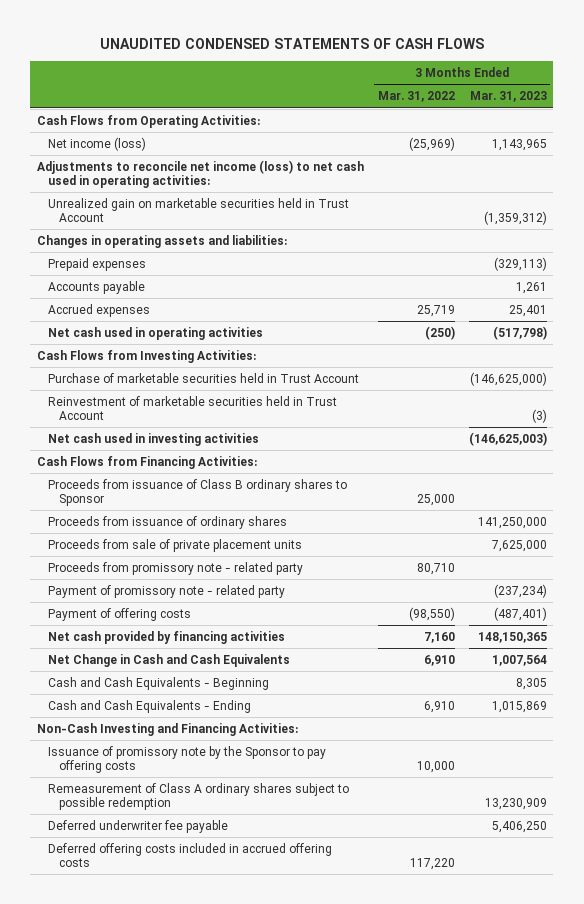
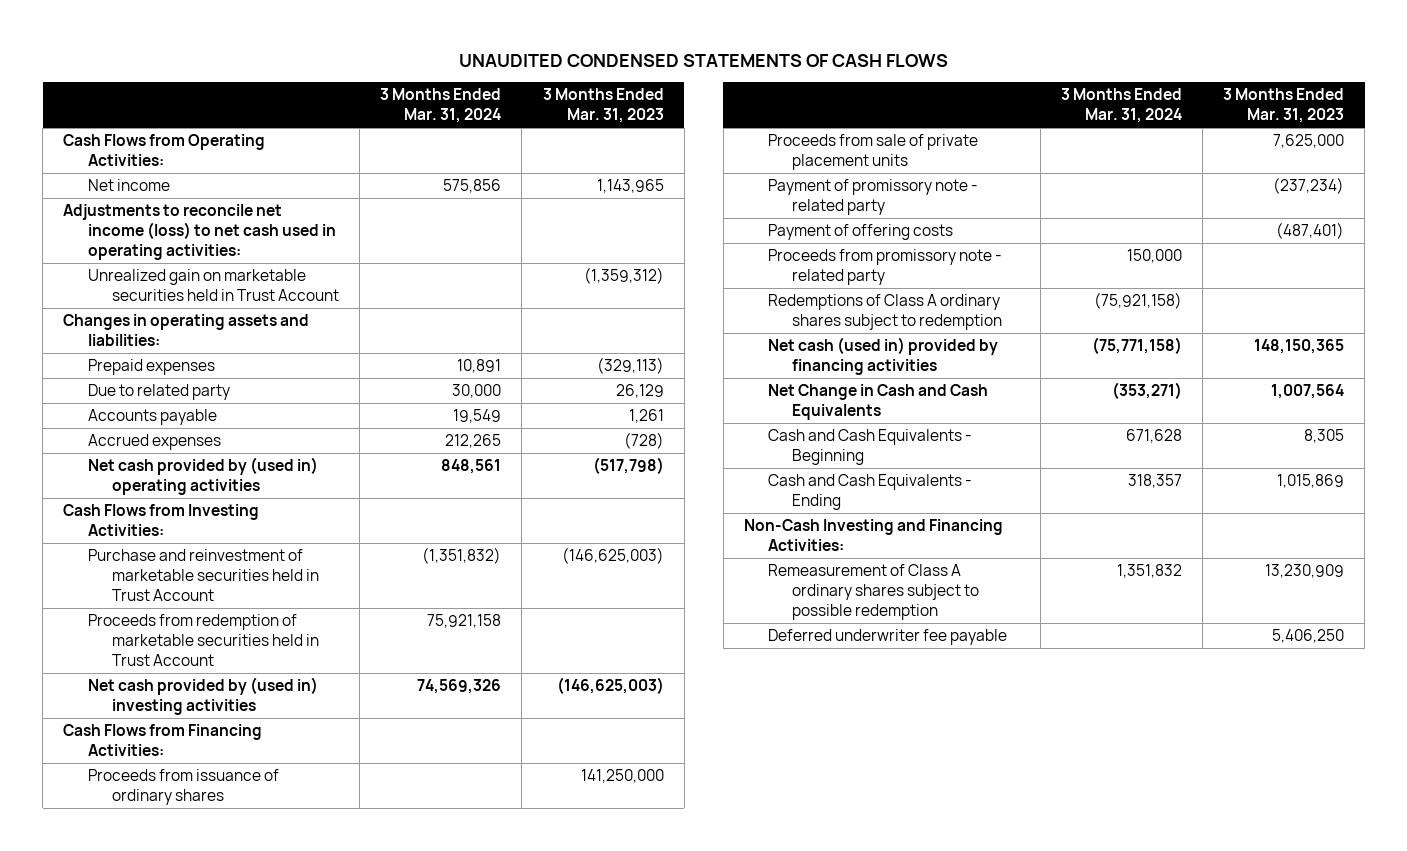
- | 3 Months Ended Mar. 31, 2022 | 3 Months Ended Mar. 31, 2023
+ | 3 Months Ended Mar. 31, 2024 | 3 Months Ended Mar. 31, 2023
- Net income (loss) | (25,969) | 1,143,965
+ Net income | 575,856 | 1,143,965
+ Due to related party | 30,000 | 26,129
- Accrued expenses | 25,719 | 25,401
- Net cash used in operating activities | (250) | (517,798)
+ Accrued expenses | 212,265 | (728)
+ Net cash provided by (used in) operating activities | 848,561 | (517,798)
- Purchase of marketable securities held in Trust Account | | (146,625,000)
- Reinvestment of marketable securities held in Trust Account | | (3)
- Net cash used in investing activities | | (146,625,003)
+ Purchase and reinvestment of marketable securities held in Trust Account | (1,351,832) | (146,625,003)
+ Proceeds from redemption of marketable securities held in Trust Account | 75,921,158 |
+ Net cash provided by (used in) investing activities | 74,569,326 | (146,625,003)
- Proceeds from issuance of Class B ordinary shares to Sponsor | 25,000 |
- Net cash provided by financing activities | 7,160 | 148,150,365
moved down: Proceeds from promissory note - related party | 150,000 |
+ Redemptions of Class A ordinary shares subject to redemption | (75,921,158) |
+ Net cash (used in) provided by financing activities | (75,771,158) | 148,150,365
- Issuance of promissory note by the Sponsor to pay offering costs | 10,000 |
- Deferred offering costs included in accrued offering costs | 117,220 |

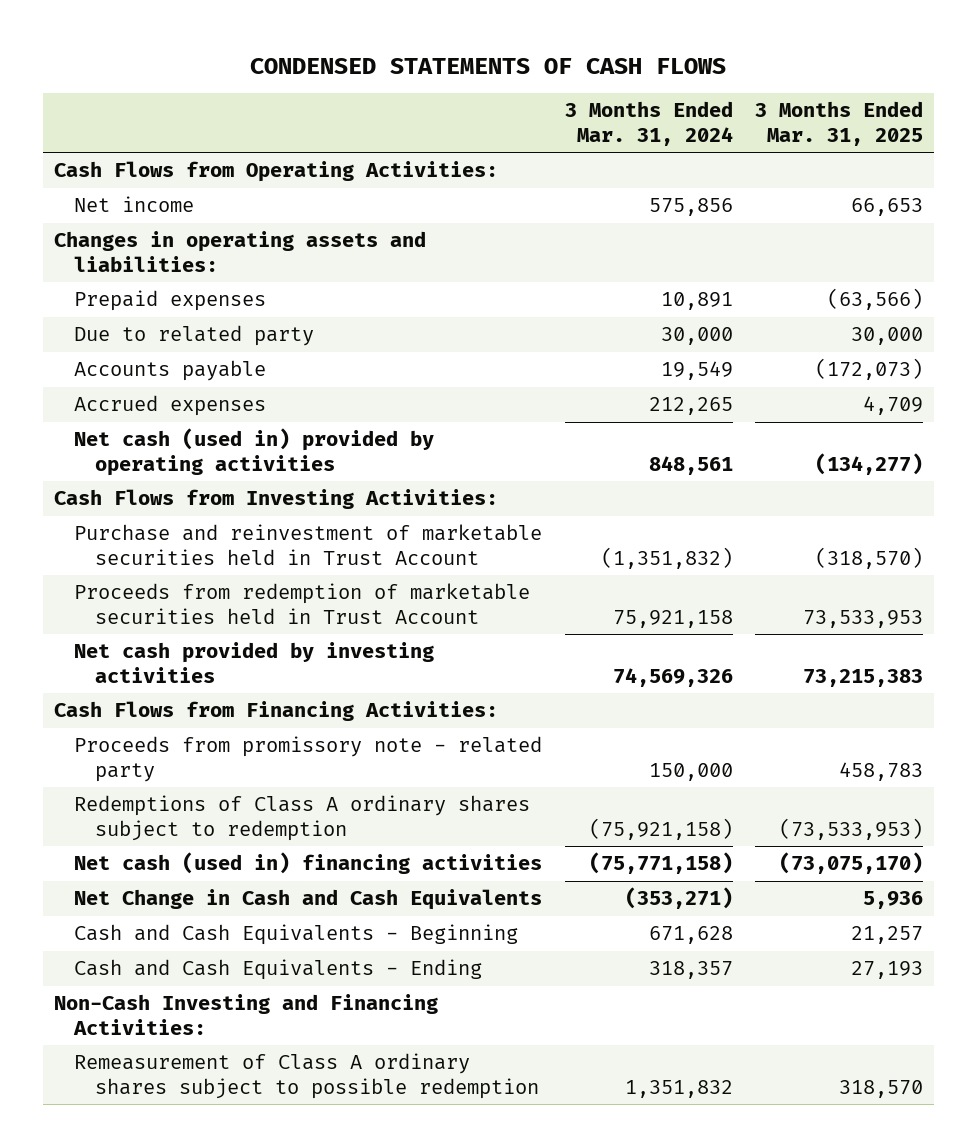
- UNAUDITED CONDENSED STATEMENTS OF CASH FLOWS
+ CONDENSED STATEMENTS OF CASH FLOWS
- | 3 Months Ended Mar. 31, 2024 | 3 Months Ended Mar. 31, 2023
+ | 3 Months Ended Mar. 31, 2024 | 3 Months Ended Mar. 31, 2025
- Adjustments to reconcile net income (loss) to net cash used in operating activities:
- Unrealized gain on marketable securities held in Trust Account | | (1,359,312)
- Net cash provided by (used in) operating activities | 848,561 | (517,798)
+ Net cash (used in) provided by operating activities | 848,561 | (134,277)
- Net cash provided by (used in) investing activities | 74,569,326 | (146,625,003)
+ Net cash provided by investing activities | 74,569,326 | 73,215,383
- Proceeds from issuance of ordinary shares | | 141,250,000
- Proceeds from sale of private placement units | | 7,625,000
- Payment of promissory note - related party | | (237,234)
- Payment of offering costs | | (487,401)
- Net cash (used in) provided by financing activities | (75,771,158) | 148,150,365
+ Net cash (used in) financing activities | (75,771,158) | (73,075,170)
- Deferred underwriter fee payable | | 5,406,250

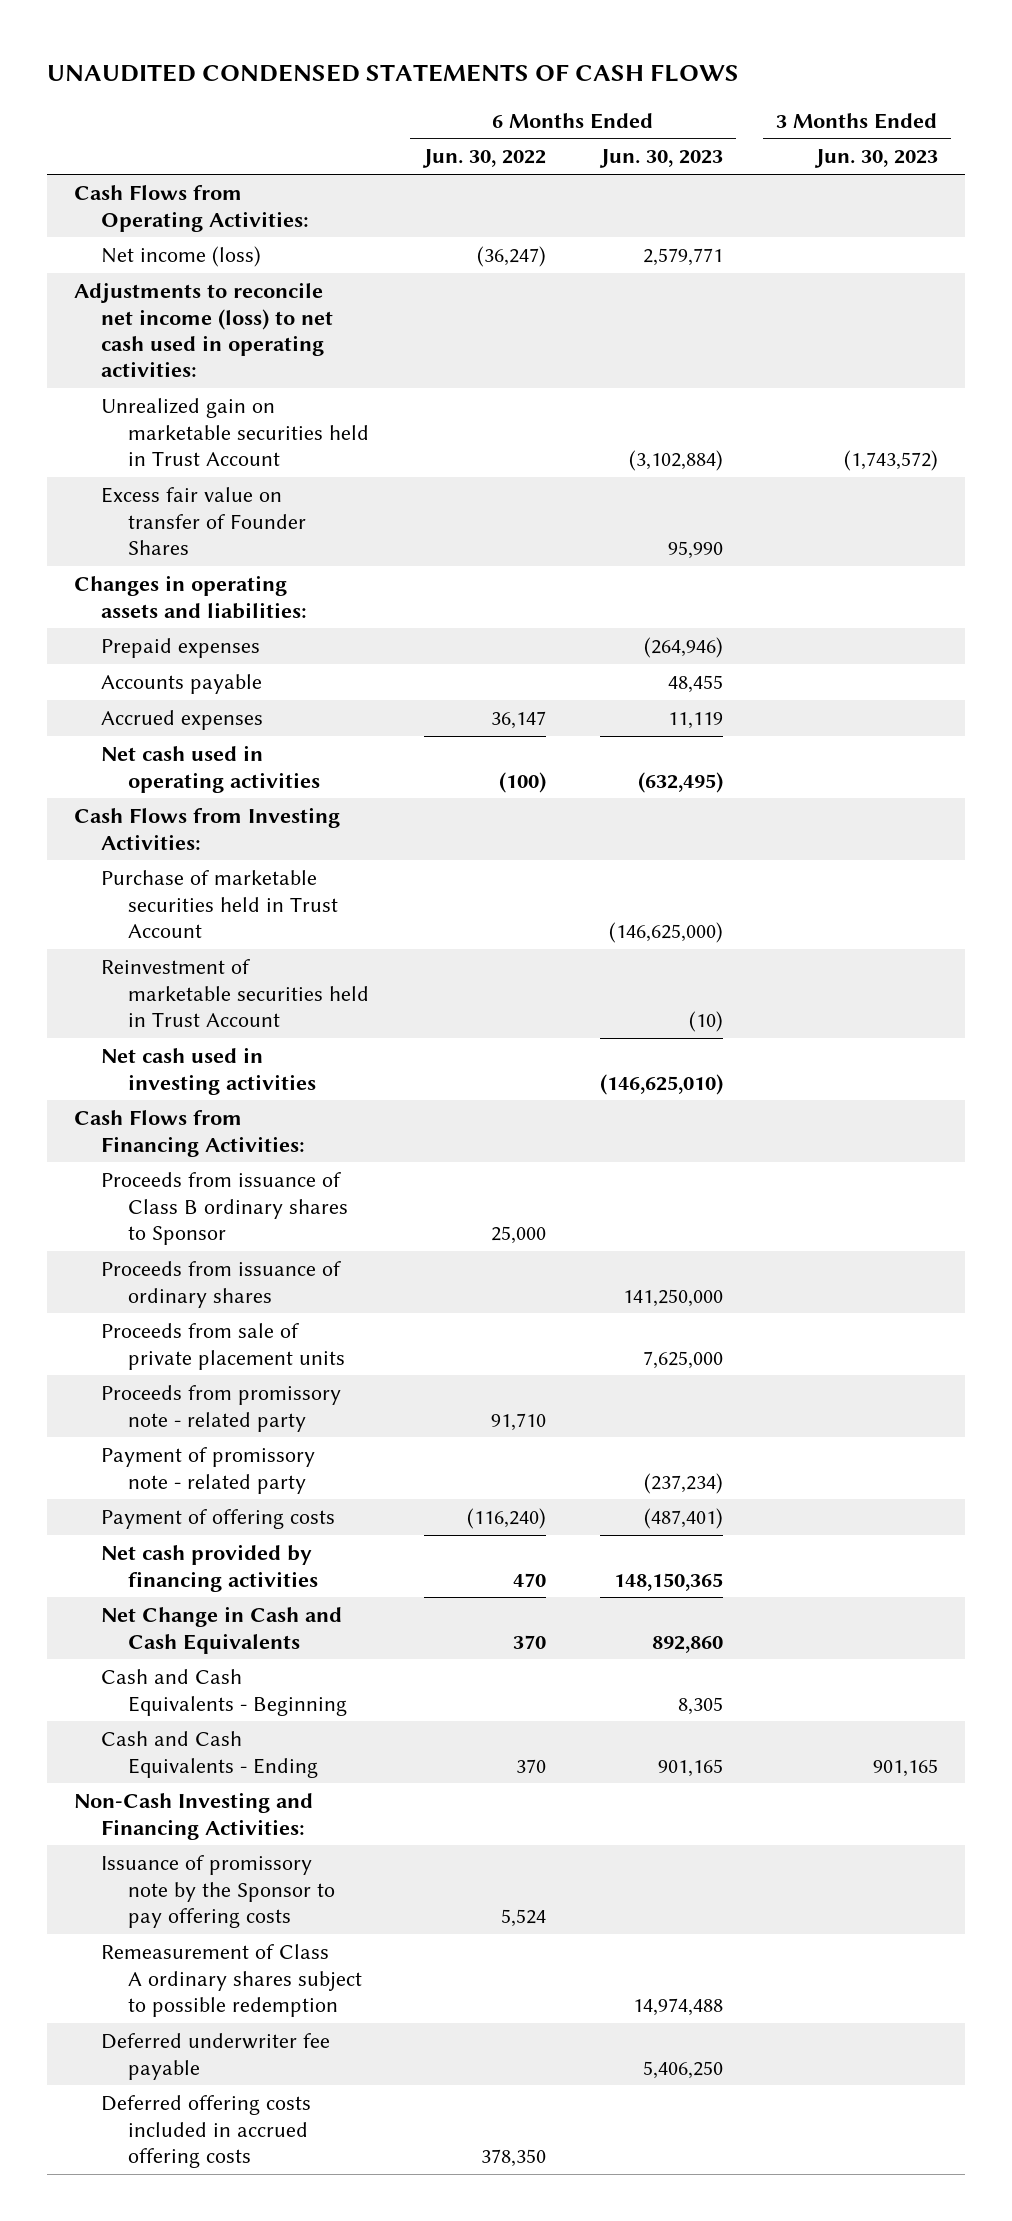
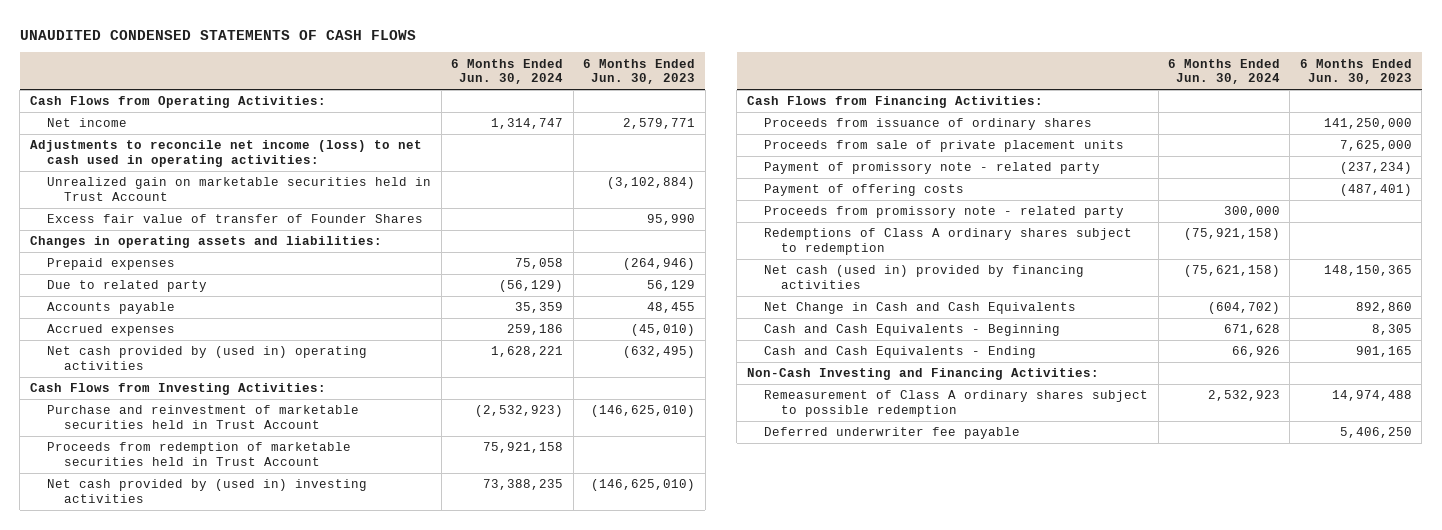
- | 6 Months Ended Jun. 30, 2022 | 6 Months Ended Jun. 30, 2023 | 3 Months Ended Jun. 30, 2023
+ | 6 Months Ended Jun. 30, 2024 | 6 Months Ended Jun. 30, 2023
- Net income (loss) | (36,247) | 2,579,771 |
+ Net income | 1,314,747 | 2,579,771
- Excess fair value on transfer of Founder Shares | | 95,990 |
+ Excess fair value of transfer of Founder Shares | | 95,990
+ Due to related party | (56,129) | 56,129
- Accrued expenses | 36,147 | 11,119 |
- Net cash used in operating activities | (100) | (632,495) |
+ Accrued expenses | 259,186 | (45,010)
+ Net cash provided by (used in) operating activities | 1,628,221 | (632,495)
- Purchase of marketable securities held in Trust Account | | (146,625,000) |
- Reinvestment of marketable securities held in Trust Account | | (10) |
- Net cash used in investing activities | | (146,625,010) |
+ Purchase and reinvestment of marketable securities held in Trust Account | (2,532,923) | (146,625,010)
+ Proceeds from redemption of marketable securities held in Trust Account | 75,921,158 |
+ Net cash provided by (used in) investing activities | 73,388,235 | (146,625,010)
- Proceeds from issuance of Class B ordinary shares to Sponsor | 25,000 | |
- Net cash provided by financing activities | 470 | 148,150,365 |
moved down: Proceeds from promissory note - related party | 300,000 |
+ Redemptions of Class A ordinary shares subject to redemption | (75,921,158) |
+ Net cash (used in) provided by financing activities | (75,621,158) | 148,150,365
- Issuance of promissory note by the Sponsor to pay offering costs | 5,524 | |
- Deferred offering costs included in accrued offering costs | 378,350 | |

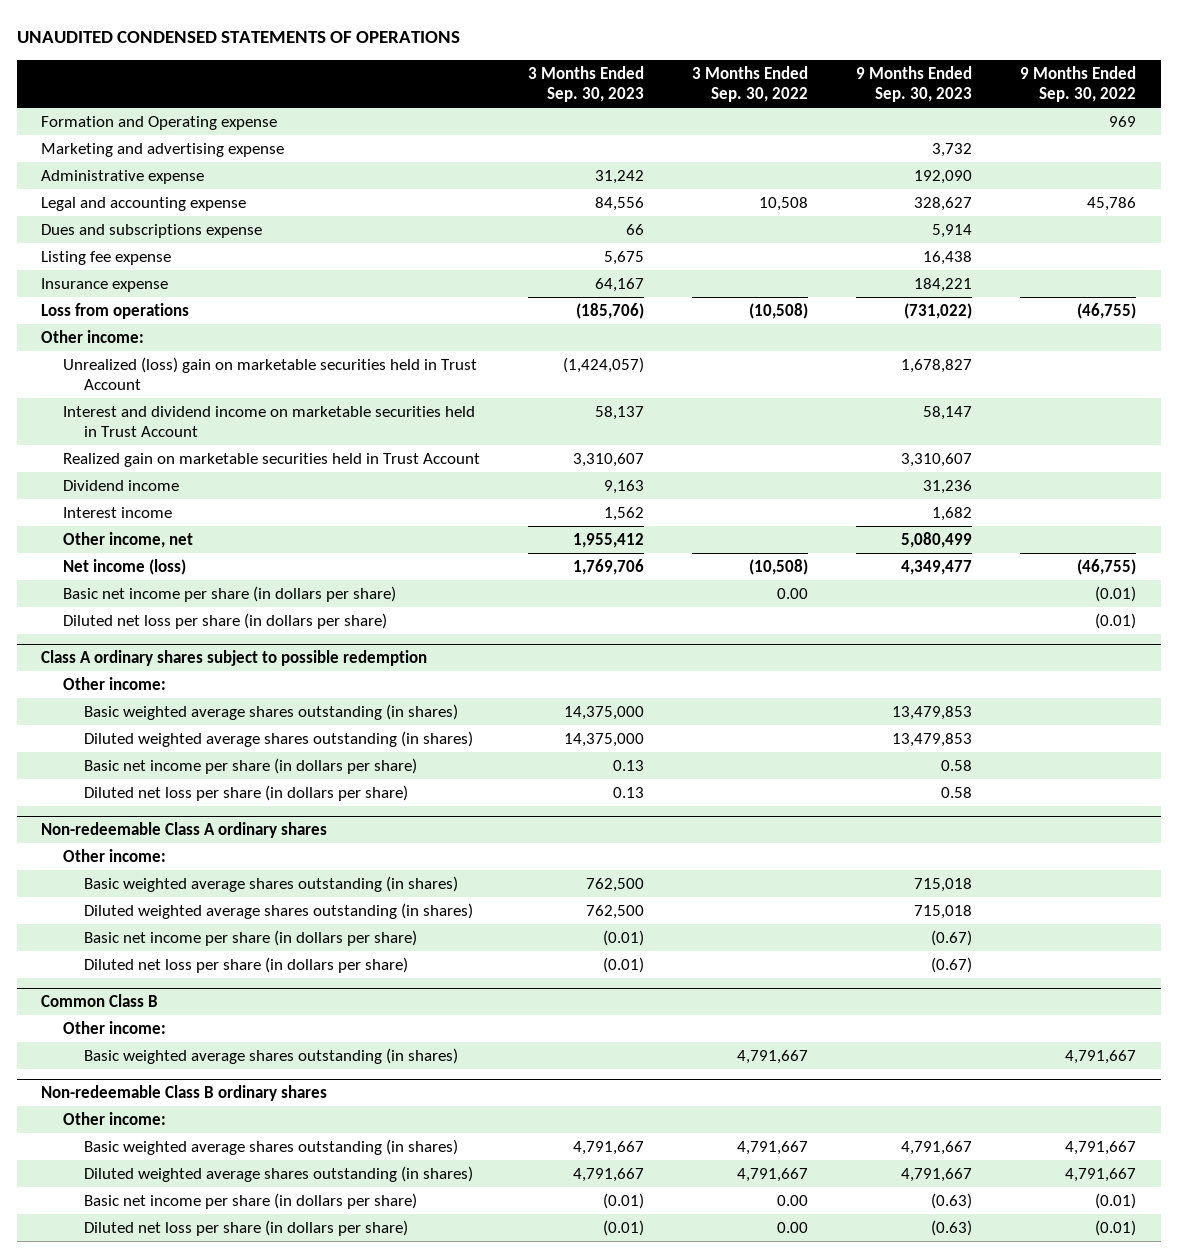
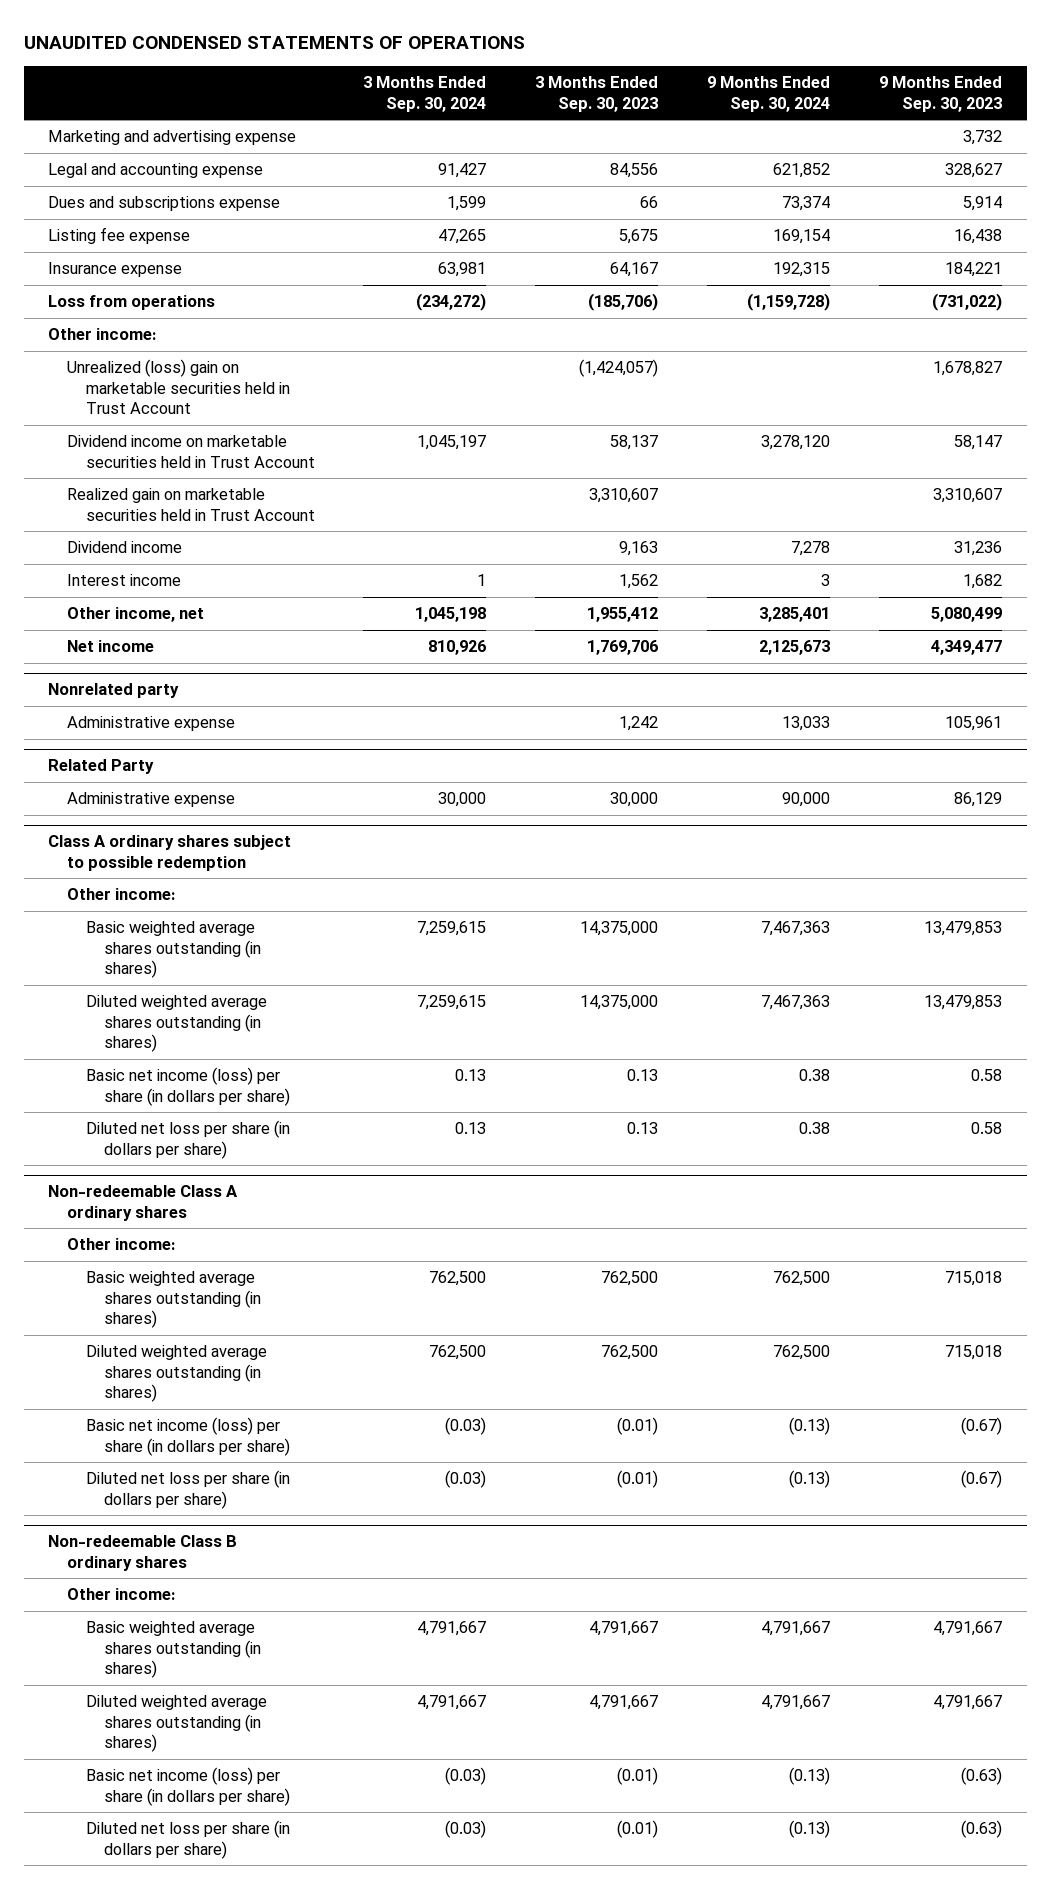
- | 3 Months Ended Sep. 30, 2023 | 3 Months Ended Sep. 30, 2022 | 9 Months Ended Sep. 30, 2023 | 9 Months Ended Sep. 30, 2022
+ | 3 Months Ended Sep. 30, 2024 | 3 Months Ended Sep. 30, 2023 | 9 Months Ended Sep. 30, 2024 | 9 Months Ended Sep. 30, 2023
- Formation and Operating expense | | | | 969
- Administrative expense | 31,242 | | 192,090 |
- Interest and dividend income on marketable securities held in Trust Account | 58,137 | | 58,147 |
+ Dividend income on marketable securities held in Trust Account | 1,045,197 | 58,137 | 3,278,120 | 58,147
- Net income (loss) | 1,769,706 | (10,508) | 4,349,477 | (46,755)
- Basic net income per share (in dollars per share) | | 0.00 | | (0.01)
- Diluted net loss per share (in dollars per share) | | | | (0.01)
+ Net income | 810,926 | 1,769,706 | 2,125,673 | 4,349,477
+ Nonrelated party
+ Administrative expense | | 1,242 | 13,033 | 105,961
+ Related Party
+ Administrative expense | 30,000 | 30,000 | 90,000 | 86,129
@ Class A ordinary shares subject to possible redemption
- Basic net income per share (in dollars per share) | 0.13 | | 0.58 |
+ Basic net income (loss) per share (in dollars per share) | 0.13 | 0.13 | 0.38 | 0.58
@ Non-redeemable Class A ordinary shares
- Basic net income per share (in dollars per share) | (0.01) | | (0.67) |
+ Basic net income (loss) per share (in dollars per share) | (0.03) | (0.01) | (0.13) | (0.67)
- Common Class B
- Other income:
- Basic weighted average shares outstanding (in shares) | | 4,791,667 | | 4,791,667
@ Non-redeemable Class B ordinary shares
- Basic net income per share (in dollars per share) | (0.01) | 0.00 | (0.63) | (0.01)
+ Basic net income (loss) per share (in dollars per share) | (0.03) | (0.01) | (0.13) | (0.63)

